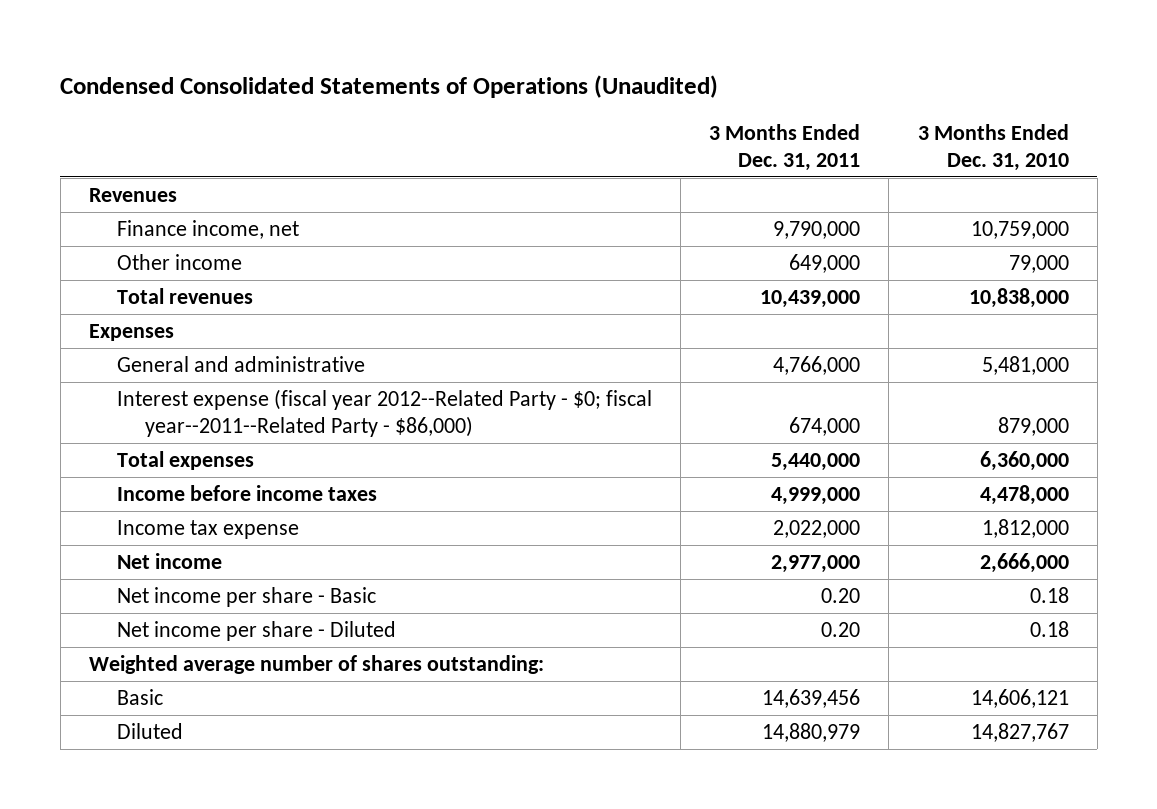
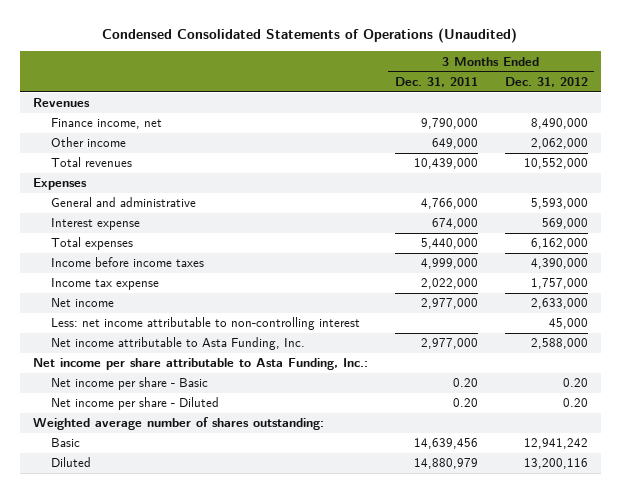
- | 3 Months Ended Dec. 31, 2011 | 3 Months Ended Dec. 31, 2010
+ | 3 Months Ended Dec. 31, 2011 | 3 Months Ended Dec. 31, 2012
- Interest expense (fiscal year 2012--Related Party - $0; fiscal year--2011--Related Party - $86,000) | 674,000 | 879,000
+ Interest expense | 674,000 | 569,000
+ Less: net income attributable to non-controlling interest | | 45,000
+ Net income attributable to Asta Funding, Inc. | 2,977,000 | 2,588,000
+ Net income per share attributable to Asta Funding, Inc.:

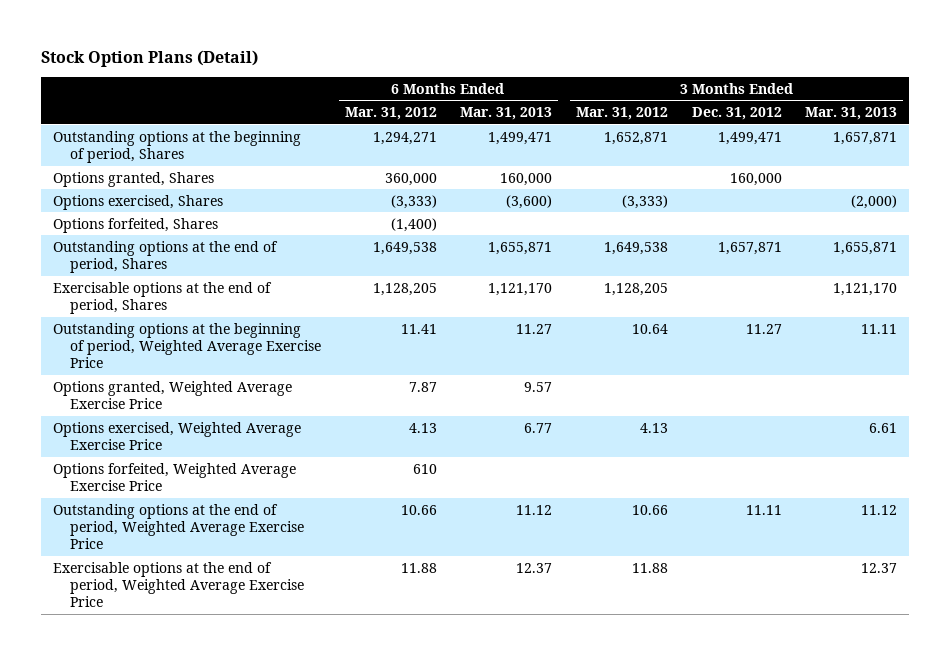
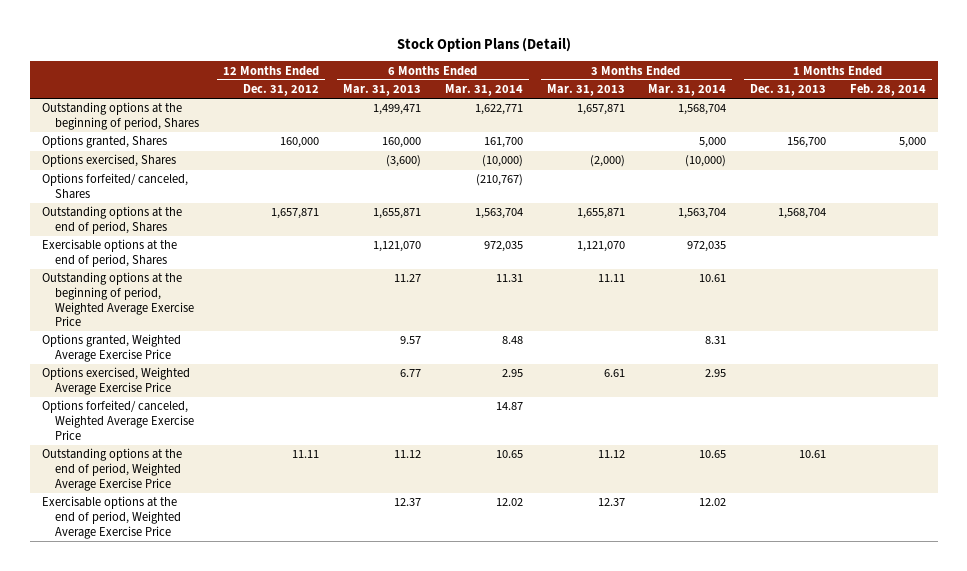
- | 6 Months Ended Mar. 31, 2012 | 6 Months Ended Mar. 31, 2013 | 3 Months Ended Mar. 31, 2012 | 3 Months Ended Dec. 31, 2012 | 3 Months Ended Mar. 31, 2013
+ | 12 Months Ended Dec. 31, 2012 | 6 Months Ended Mar. 31, 2013 | 6 Months Ended Mar. 31, 2014 | 3 Months Ended Mar. 31, 2013 | 3 Months Ended Mar. 31, 2014 | 1 Months Ended Dec. 31, 2013 | 1 Months Ended Feb. 28, 2014
- Options forfeited, Shares | (1,400) | | | |
+ Options forfeited/ canceled, Shares | | | (210,767) | | | |
- Exercisable options at the end of period, Shares | 1,128,205 | 1,121,170 | 1,128,205 | | 1,121,170
+ Exercisable options at the end of period, Shares | | 1,121,070 | 972,035 | 1,121,070 | 972,035 | |
- Options forfeited, Weighted Average Exercise Price | 610 | | | |
+ Options forfeited/ canceled, Weighted Average Exercise Price | | | 14.87 | | | |

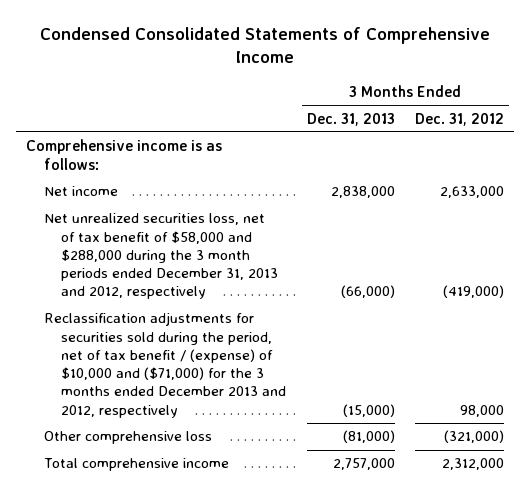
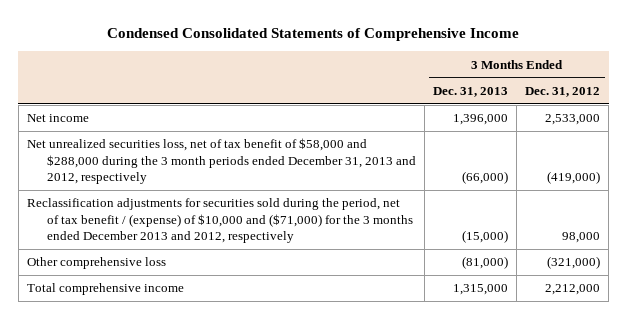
- Comprehensive income is as follows:
- Net income | 2,838,000 | 2,633,000
+ Net income | 1,396,000 | 2,533,000
- Total comprehensive income | 2,757,000 | 2,312,000
+ Total comprehensive income | 1,315,000 | 2,212,000

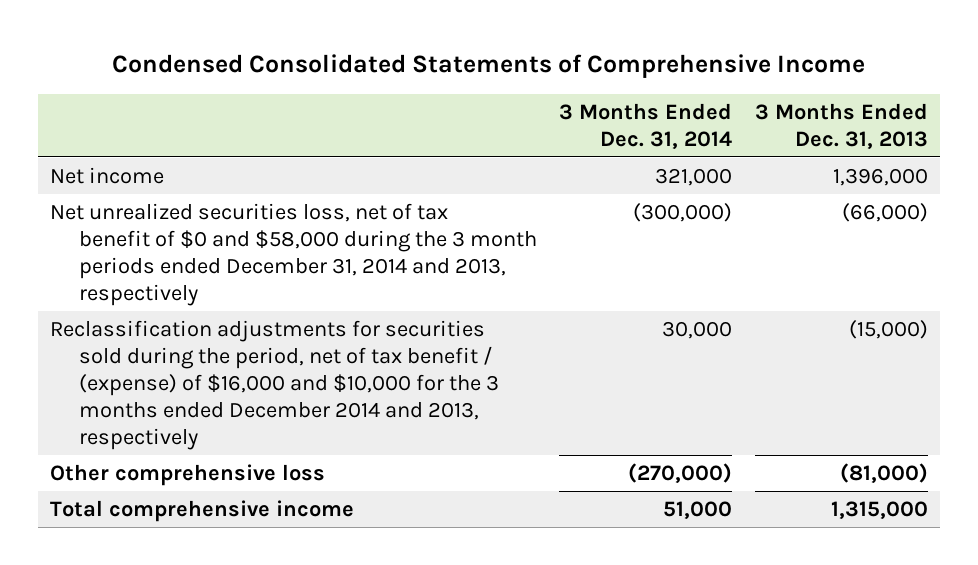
- | 3 Months Ended Dec. 31, 2013 | 3 Months Ended Dec. 31, 2012
+ | 3 Months Ended Dec. 31, 2014 | 3 Months Ended Dec. 31, 2013
- Net unrealized securities loss, net of tax benefit of $58,000 and $288,000 during the 3 month periods ended December 31, 2013 and 2012, respectively | (66,000) | (419,000)
- Reclassification adjustments for securities sold during the period, net of tax benefit / (expense) of $10,000 and ($71,000) for the 3 months ended December 2013 and 2012, respectively | (15,000) | 98,000
+ Net unrealized securities loss, net of tax benefit of $0 and $58,000 during the 3 month periods ended December 31, 2014 and 2013, respectively | (300,000) | (66,000)
+ Reclassification adjustments for securities sold during the period, net of tax benefit / (expense) of $16,000 and $10,000 for the 3 months ended December 2014 and 2013, respectively | 30,000 | (15,000)

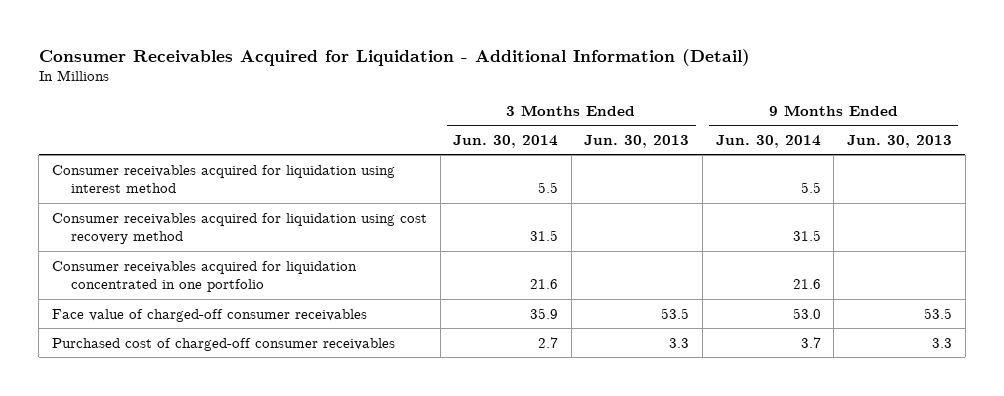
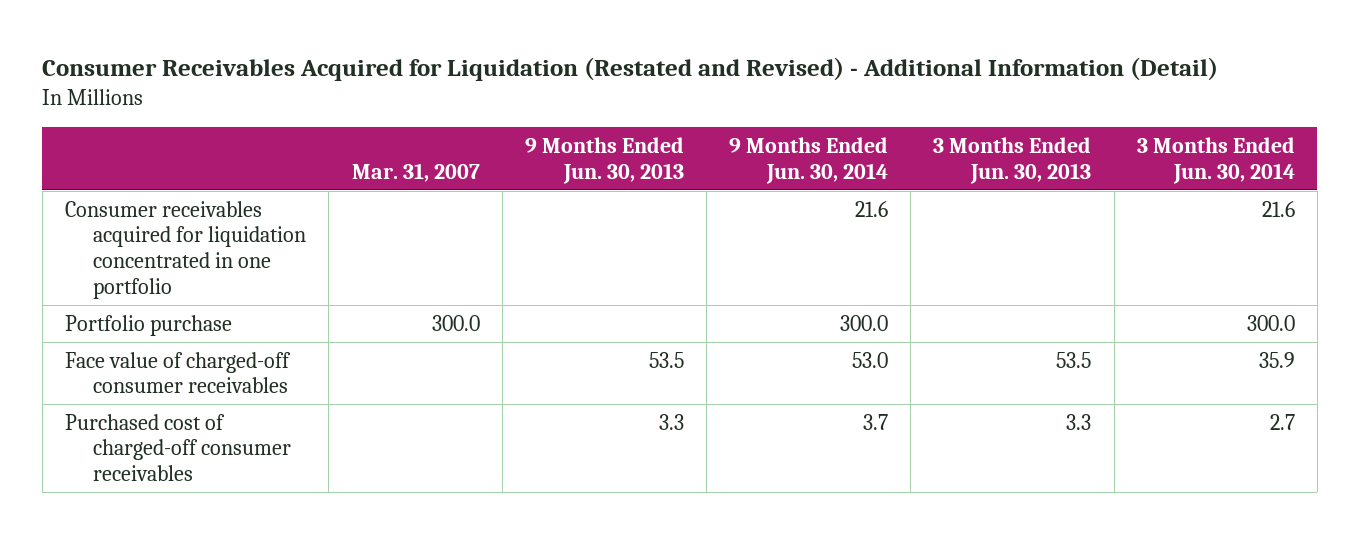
- Consumer Receivables Acquired for Liquidation - Additional Information (Detail)
+ Consumer Receivables Acquired for Liquidation (Restated and Revised) - Additional Information (Detail)
- | 3 Months Ended Jun. 30, 2014 | 3 Months Ended Jun. 30, 2013 | 9 Months Ended Jun. 30, 2014 | 9 Months Ended Jun. 30, 2013
+ | Mar. 31, 2007 | 9 Months Ended Jun. 30, 2013 | 9 Months Ended Jun. 30, 2014 | 3 Months Ended Jun. 30, 2013 | 3 Months Ended Jun. 30, 2014
- Consumer receivables acquired for liquidation using interest method | 5.5 | | 5.5 |
- Consumer receivables acquired for liquidation using cost recovery method | 31.5 | | 31.5 |
+ Portfolio purchase | 300.0 | | 300.0 | | 300.0

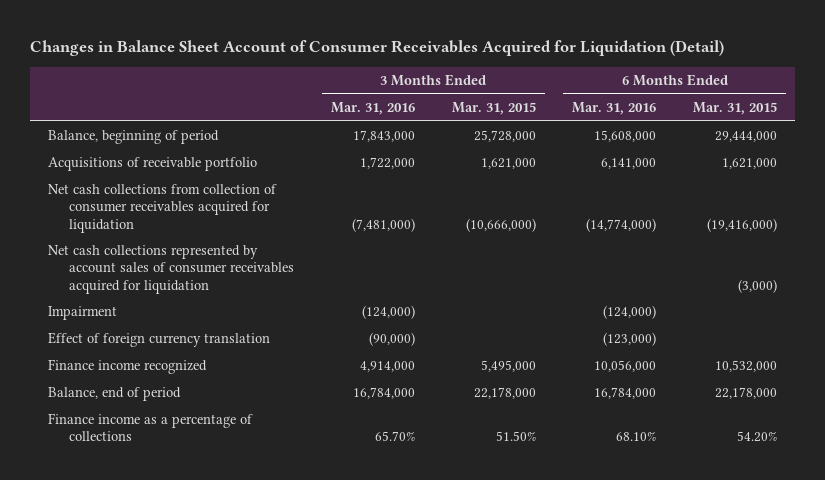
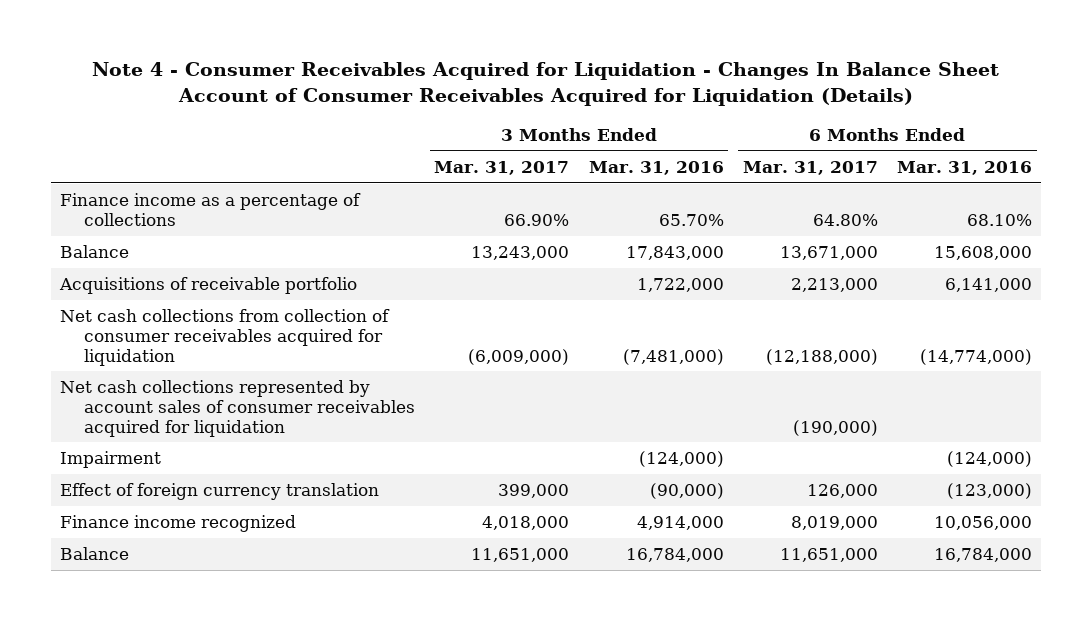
- Changes in Balance Sheet Account of Consumer Receivables Acquired for Liquidation (Detail)
+ Note 4 - Consumer Receivables Acquired for Liquidation - Changes In Balance Sheet Account of Consumer Receivables Acquired for Liquidation (Details)
- | 3 Months Ended Mar. 31, 2016 | 3 Months Ended Mar. 31, 2015 | 6 Months Ended Mar. 31, 2016 | 6 Months Ended Mar. 31, 2015
+ | 3 Months Ended Mar. 31, 2017 | 3 Months Ended Mar. 31, 2016 | 6 Months Ended Mar. 31, 2017 | 6 Months Ended Mar. 31, 2016
- Balance, beginning of period | 17,843,000 | 25,728,000 | 15,608,000 | 29,444,000
moved up: Finance income as a percentage of collections | 66.90% | 65.70% | 64.80% | 68.10%
+ Balance | 13,243,000 | 17,843,000 | 13,671,000 | 15,608,000
- Balance, end of period | 16,784,000 | 22,178,000 | 16,784,000 | 22,178,000
+ Balance | 11,651,000 | 16,784,000 | 11,651,000 | 16,784,000

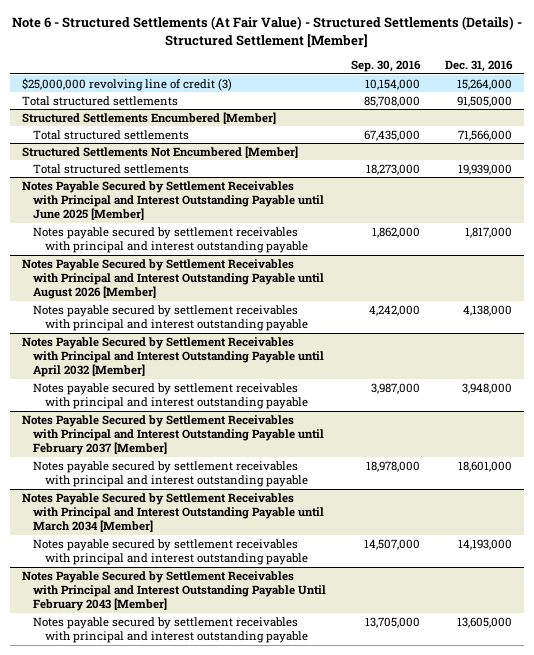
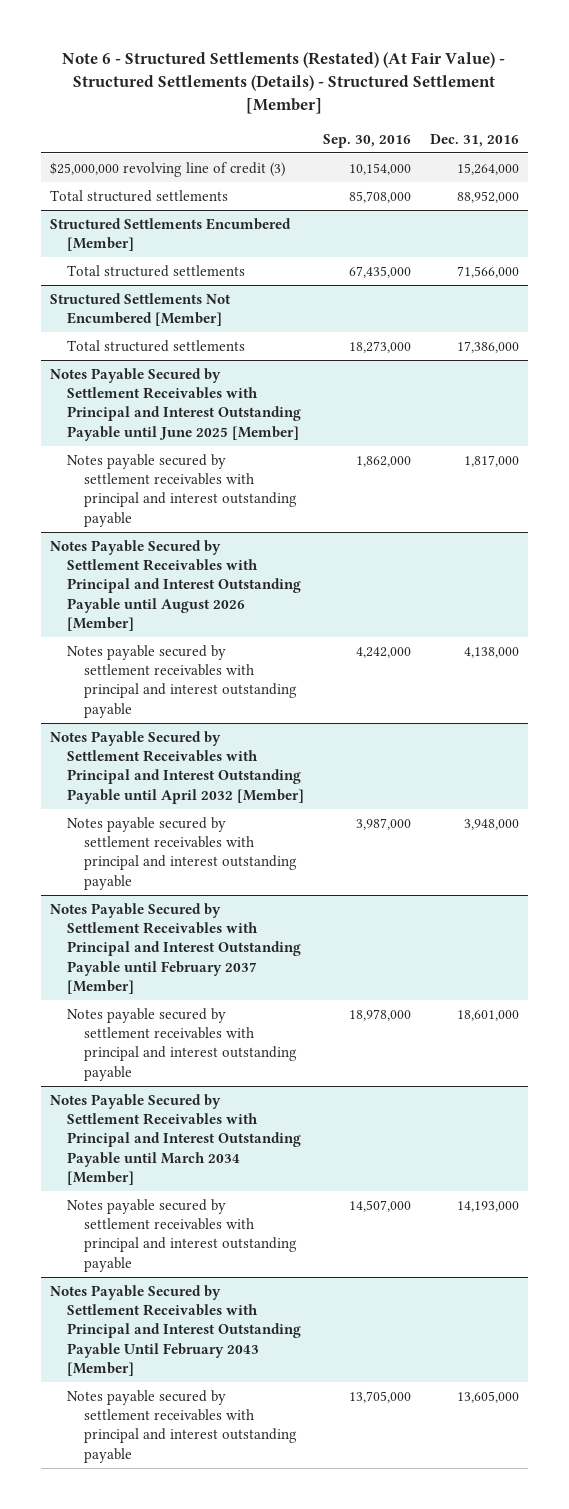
- Note 6 - Structured Settlements (At Fair Value) - Structured Settlements (Details) - Structured Settlement [Member]
+ Note 6 - Structured Settlements (Restated) (At Fair Value) - Structured Settlements (Details) - Structured Settlement [Member]
- Total structured settlements | 85,708,000 | 91,505,000
+ Total structured settlements | 85,708,000 | 88,952,000
@ Structured Settlements Not Encumbered [Member]
- Total structured settlements | 18,273,000 | 19,939,000
+ Total structured settlements | 18,273,000 | 17,386,000

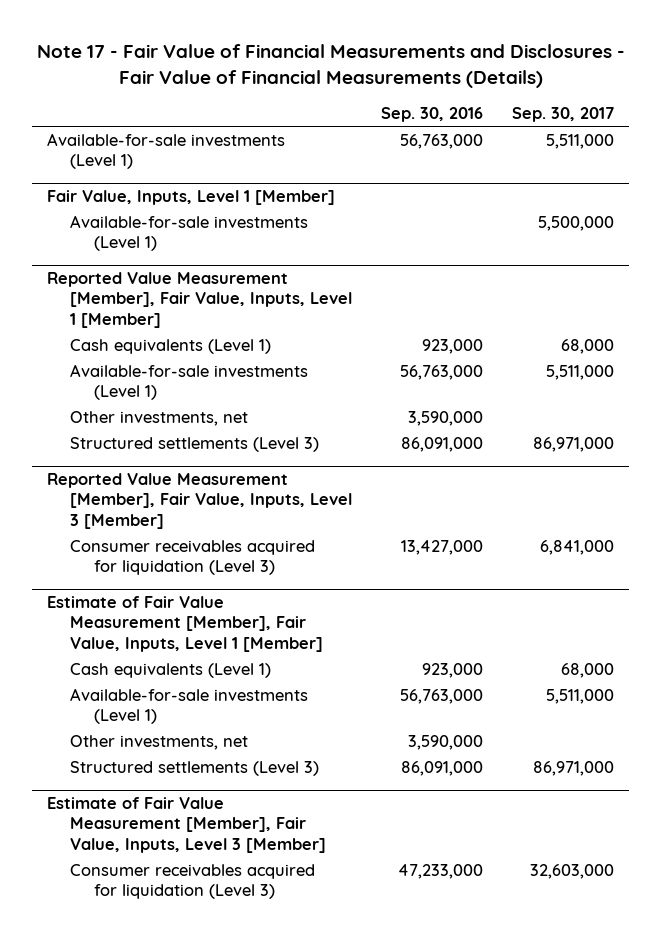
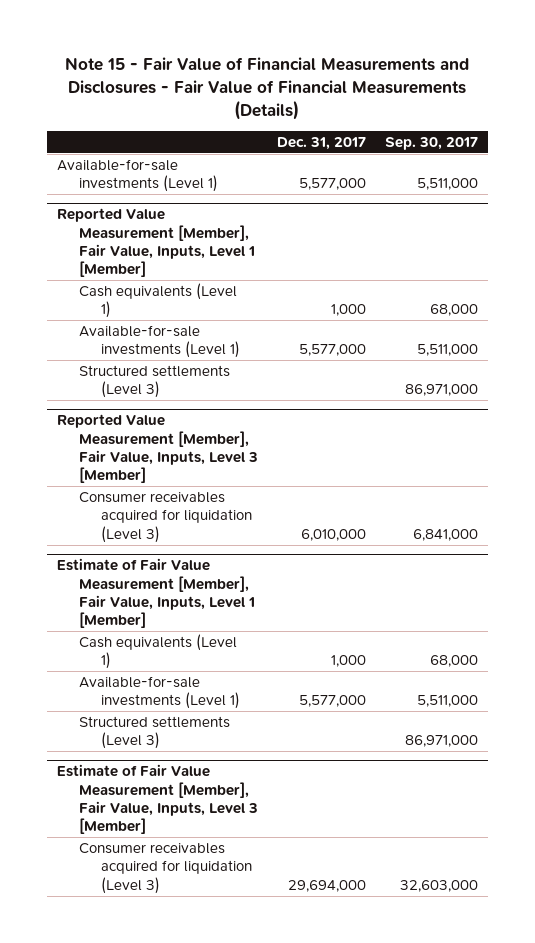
- Note 17 - Fair Value of Financial Measurements and Disclosures - Fair Value of Financial Measurements (Details)
+ Note 15 - Fair Value of Financial Measurements and Disclosures - Fair Value of Financial Measurements (Details)
- | Sep. 30, 2016 | Sep. 30, 2017
+ | Dec. 31, 2017 | Sep. 30, 2017
- Fair Value, Inputs, Level 1 [Member]
- Available-for-sale investments (Level 1) | | 5,500,000
@ Reported Value Measurement [Member], Fair Value, Inputs, Level 1 [Member]
- Other investments, net | 3,590,000 |
@ Estimate of Fair Value Measurement [Member], Fair Value, Inputs, Level 1 [Member]
- Other investments, net | 3,590,000 |

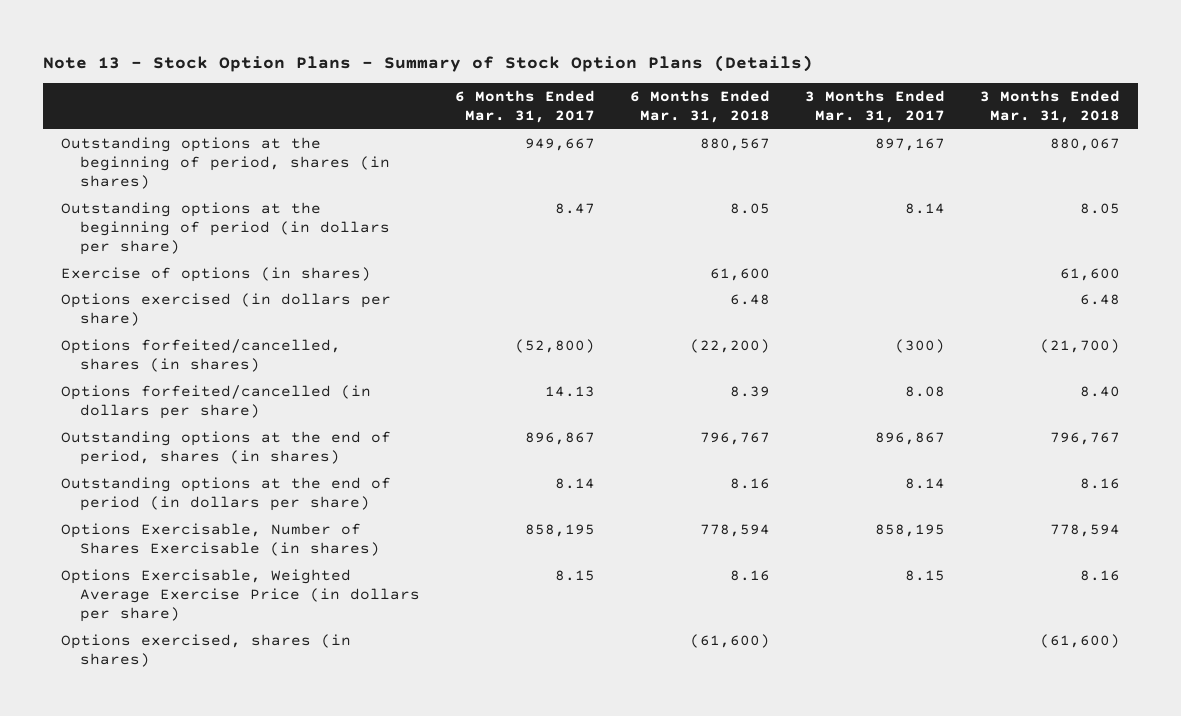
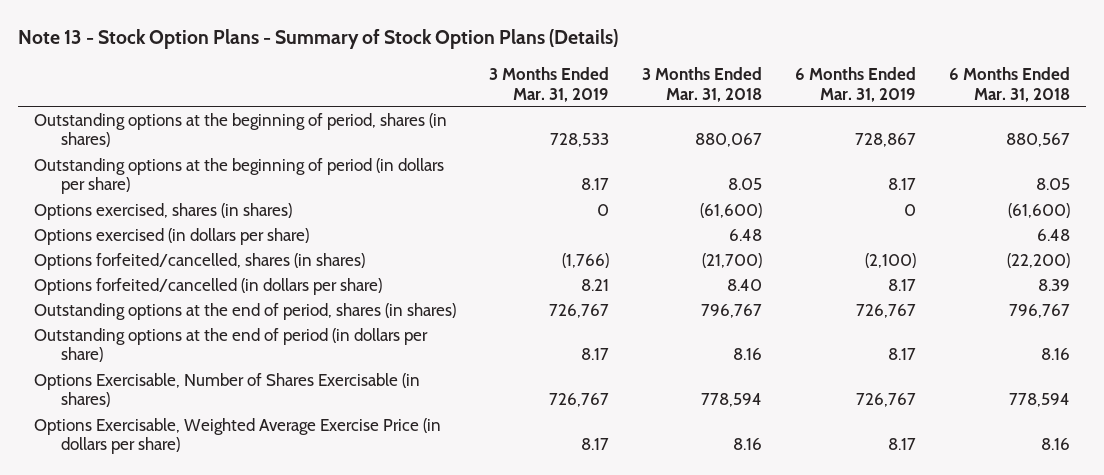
- | 6 Months Ended Mar. 31, 2017 | 6 Months Ended Mar. 31, 2018 | 3 Months Ended Mar. 31, 2017 | 3 Months Ended Mar. 31, 2018
+ | 3 Months Ended Mar. 31, 2019 | 3 Months Ended Mar. 31, 2018 | 6 Months Ended Mar. 31, 2019 | 6 Months Ended Mar. 31, 2018
- Exercise of options (in shares) | | 61,600 | | 61,600
moved up: Options exercised, shares (in shares) | 0 | (61,600) | 0 | (61,600)

